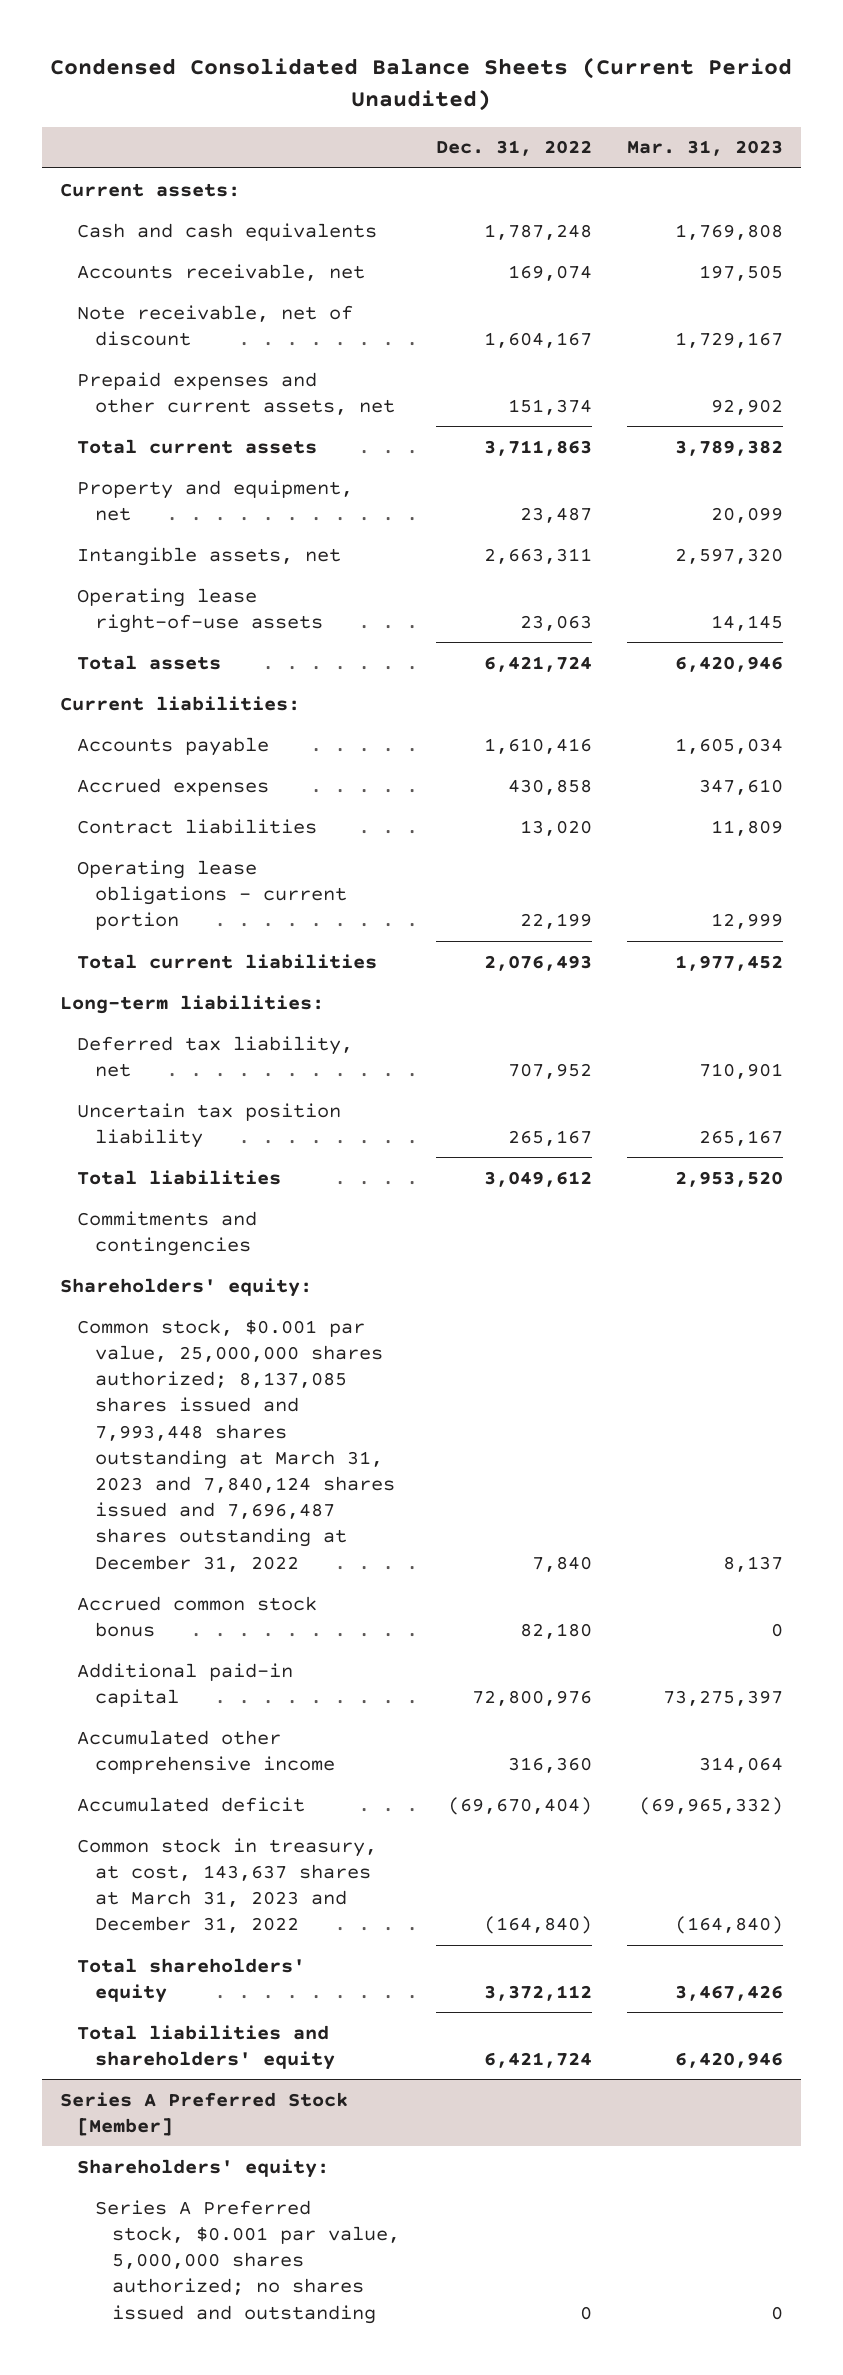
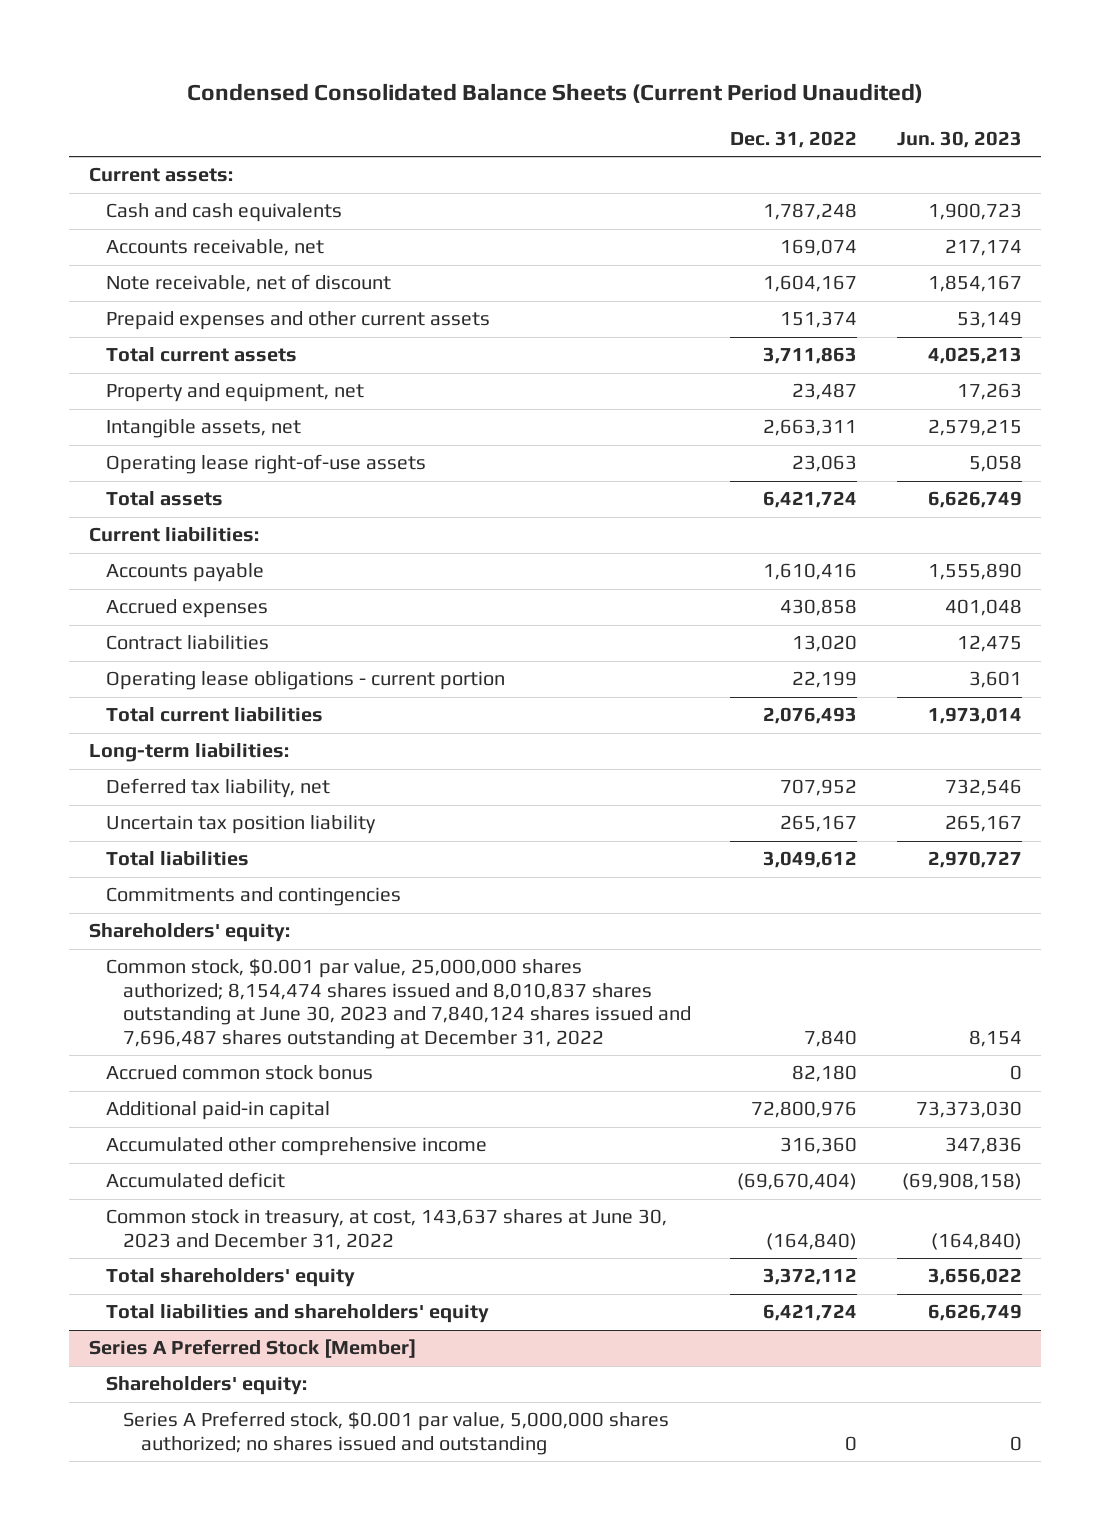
- | Dec. 31, 2022 | Mar. 31, 2023
+ | Dec. 31, 2022 | Jun. 30, 2023
- Prepaid expenses and other current assets, net | 151,374 | 92,902
+ Prepaid expenses and other current assets | 151,374 | 53,149
- Common stock, $0.001 par value, 25,000,000 shares authorized; 8,137,085 shares issued and 7,993,448 shares outstanding at March 31, 2023 and 7,840,124 shares issued and 7,696,487 shares outstanding at December 31, 2022 | 7,840 | 8,137
+ Common stock, $0.001 par value, 25,000,000 shares authorized; 8,154,474 shares issued and 8,010,837 shares outstanding at June 30, 2023 and 7,840,124 shares issued and 7,696,487 shares outstanding at December 31, 2022 | 7,840 | 8,154
- Common stock in treasury, at cost, 143,637 shares at March 31, 2023 and December 31, 2022 | (164,840) | (164,840)
+ Common stock in treasury, at cost, 143,637 shares at June 30, 2023 and December 31, 2022 | (164,840) | (164,840)

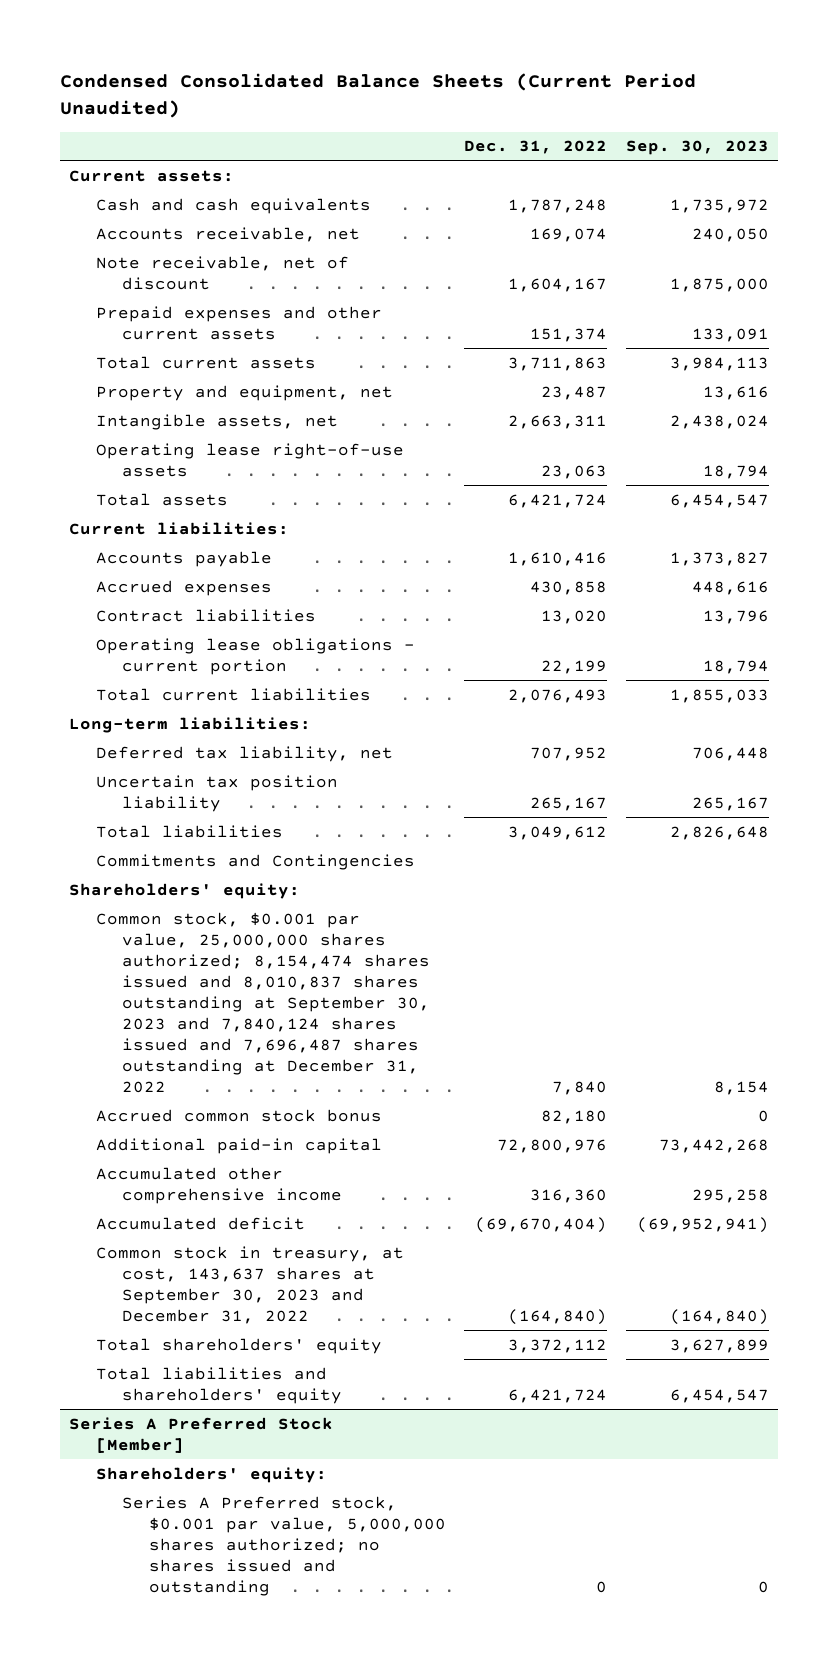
- | Dec. 31, 2022 | Jun. 30, 2023
+ | Dec. 31, 2022 | Sep. 30, 2023
- Commitments and contingencies
+ Commitments and Contingencies
- Common stock, $0.001 par value, 25,000,000 shares authorized; 8,154,474 shares issued and 8,010,837 shares outstanding at June 30, 2023 and 7,840,124 shares issued and 7,696,487 shares outstanding at December 31, 2022 | 7,840 | 8,154
+ Common stock, $0.001 par value, 25,000,000 shares authorized; 8,154,474 shares issued and 8,010,837 shares outstanding at September 30, 2023 and 7,840,124 shares issued and 7,696,487 shares outstanding at December 31, 2022 | 7,840 | 8,154
- Common stock in treasury, at cost, 143,637 shares at June 30, 2023 and December 31, 2022 | (164,840) | (164,840)
+ Common stock in treasury, at cost, 143,637 shares at September 30, 2023 and December 31, 2022 | (164,840) | (164,840)

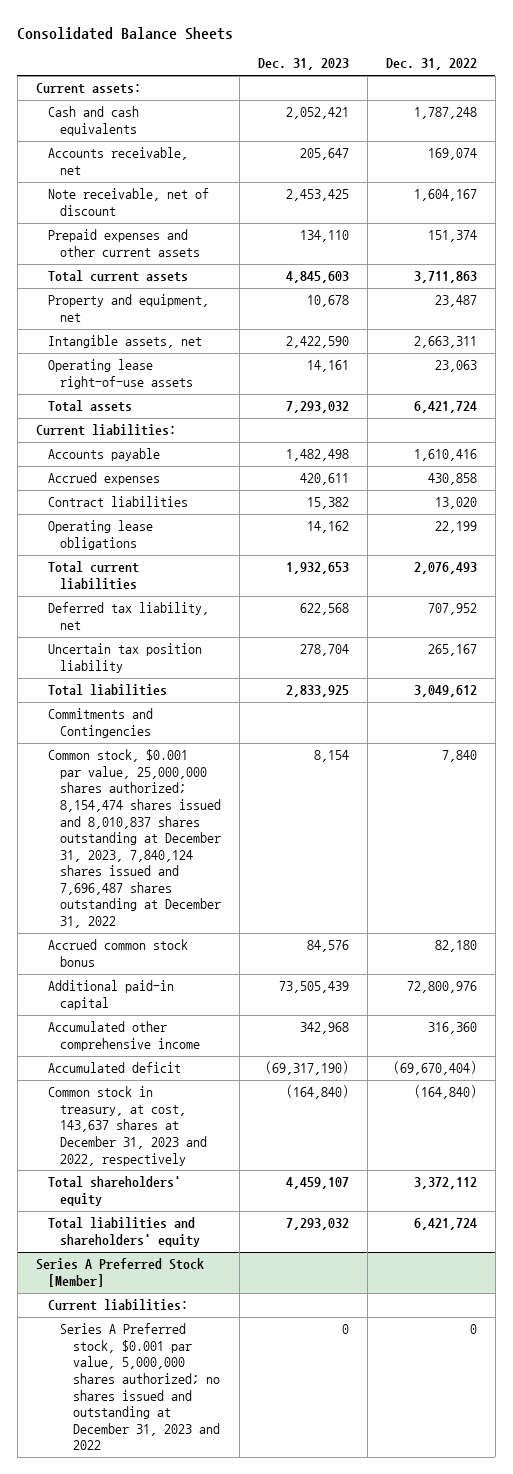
- Condensed Consolidated Balance Sheets (Current Period Unaudited)
+ Consolidated Balance Sheets
- | Dec. 31, 2022 | Sep. 30, 2023
+ | Dec. 31, 2023 | Dec. 31, 2022
- Operating lease obligations - current portion | 22,199 | 18,794
+ Operating lease obligations | 14,162 | 22,199
- Long-term liabilities:
- Shareholders' equity:
- Common stock, $0.001 par value, 25,000,000 shares authorized; 8,154,474 shares issued and 8,010,837 shares outstanding at September 30, 2023 and 7,840,124 shares issued and 7,696,487 shares outstanding at December 31, 2022 | 7,840 | 8,154
+ Common stock, $0.001 par value, 25,000,000 shares authorized; 8,154,474 shares issued and 8,010,837 shares outstanding at December 31, 2023, 7,840,124 shares issued and 7,696,487 shares outstanding at December 31, 2022 | 8,154 | 7,840
- Common stock in treasury, at cost, 143,637 shares at September 30, 2023 and December 31, 2022 | (164,840) | (164,840)
+ Common stock in treasury, at cost, 143,637 shares at December 31, 2023 and 2022, respectively | (164,840) | (164,840)
@ Series A Preferred Stock [Member]
- Shareholders' equity:
- Series A Preferred stock, $0.001 par value, 5,000,000 shares authorized; no shares issued and outstanding | 0 | 0
+ Current liabilities:
+ Series A Preferred stock, $0.001 par value, 5,000,000 shares authorized; no shares issued and outstanding at December 31, 2023 and 2022 | 0 | 0

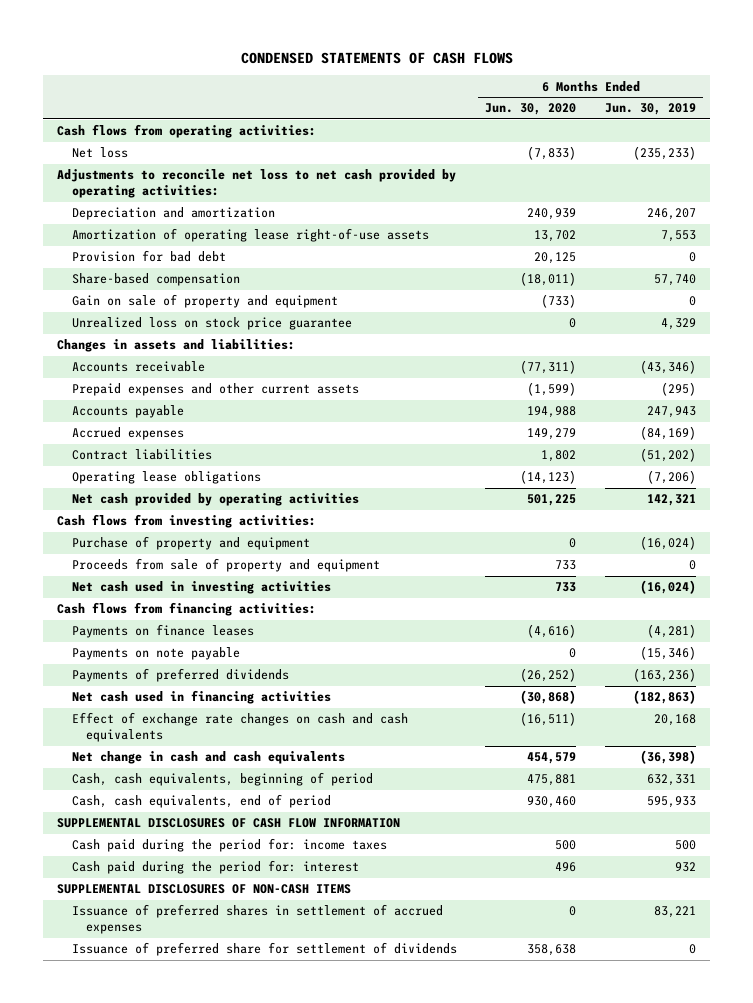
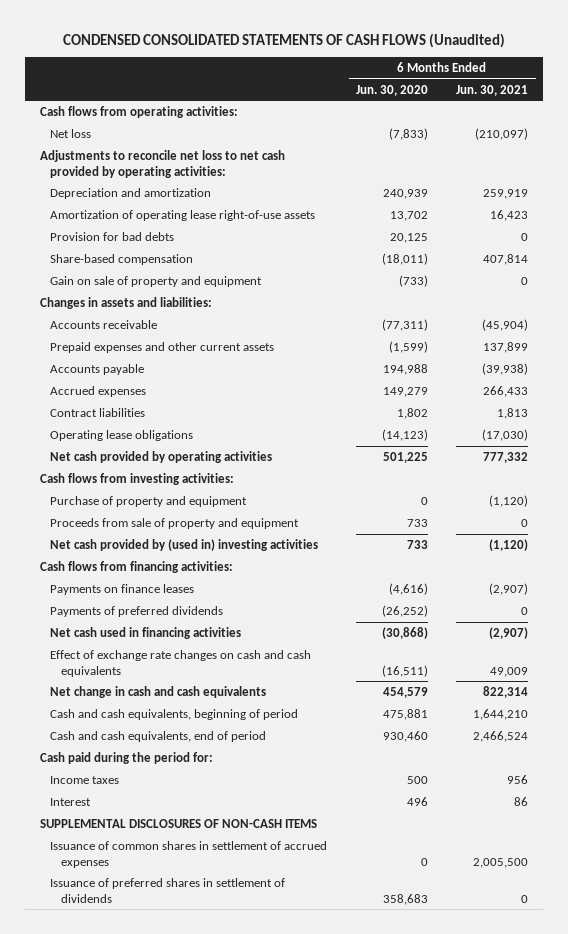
- CONDENSED STATEMENTS OF CASH FLOWS
+ CONDENSED CONSOLIDATED STATEMENTS OF CASH FLOWS (Unaudited)
- | 6 Months Ended Jun. 30, 2020 | 6 Months Ended Jun. 30, 2019
+ | 6 Months Ended Jun. 30, 2020 | 6 Months Ended Jun. 30, 2021
- Provision for bad debt | 20,125 | 0
+ Provision for bad debts | 20,125 | 0
- Unrealized loss on stock price guarantee | 0 | 4,329
- Net cash used in investing activities | 733 | (16,024)
+ Net cash provided by (used in) investing activities | 733 | (1,120)
- Payments on note payable | 0 | (15,346)
- Cash, cash equivalents, beginning of period | 475,881 | 632,331
- Cash, cash equivalents, end of period | 930,460 | 595,933
- SUPPLEMENTAL DISCLOSURES OF CASH FLOW INFORMATION
- Cash paid during the period for: income taxes | 500 | 500
- Cash paid during the period for: interest | 496 | 932
+ Cash and cash equivalents, beginning of period | 475,881 | 1,644,210
+ Cash and cash equivalents, end of period | 930,460 | 2,466,524
+ Cash paid during the period for:
+ Income taxes | 500 | 956
+ Interest | 496 | 86
- Issuance of preferred shares in settlement of accrued expenses | 0 | 83,221
- Issuance of preferred share for settlement of dividends | 358,638 | 0
+ Issuance of common shares in settlement of accrued expenses | 0 | 2,005,500
+ Issuance of preferred shares in settlement of dividends | 358,683 | 0

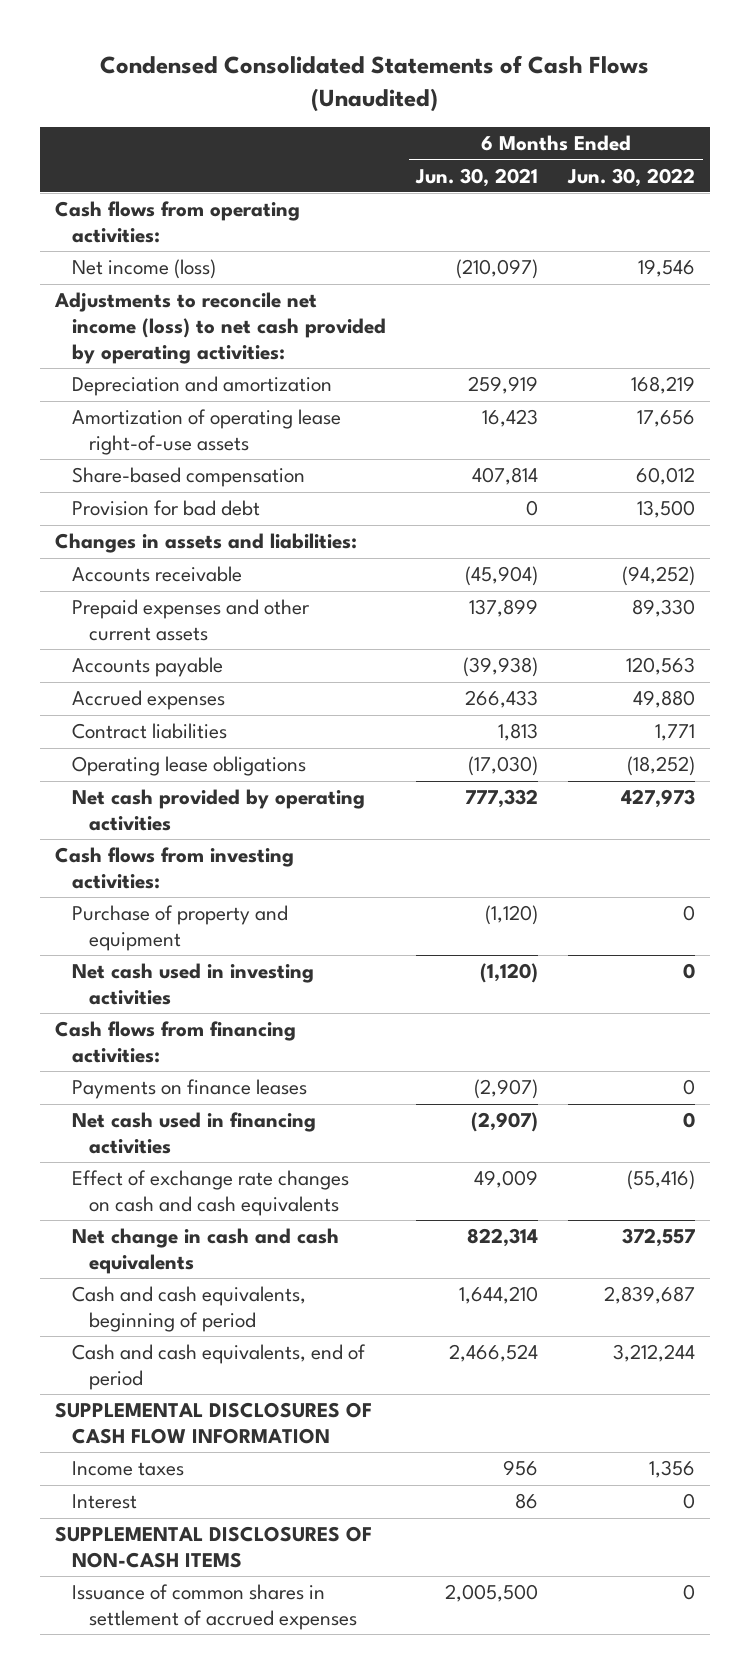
- CONDENSED CONSOLIDATED STATEMENTS OF CASH FLOWS (Unaudited)
+ Condensed Consolidated Statements of Cash Flows (Unaudited)
- | 6 Months Ended Jun. 30, 2020 | 6 Months Ended Jun. 30, 2021
+ | 6 Months Ended Jun. 30, 2021 | 6 Months Ended Jun. 30, 2022
- Net loss | (7,833) | (210,097)
- Adjustments to reconcile net loss to net cash provided by operating activities:
+ Net income (loss) | (210,097) | 19,546
+ Adjustments to reconcile net income (loss) to net cash provided by operating activities:
- Provision for bad debts | 20,125 | 0
- Gain on sale of property and equipment | (733) | 0
+ Provision for bad debt | 0 | 13,500
- Proceeds from sale of property and equipment | 733 | 0
- Net cash provided by (used in) investing activities | 733 | (1,120)
+ Net cash used in investing activities | (1,120) | 0
- Payments of preferred dividends | (26,252) | 0
- Cash paid during the period for:
+ SUPPLEMENTAL DISCLOSURES OF CASH FLOW INFORMATION
- Issuance of preferred shares in settlement of dividends | 358,683 | 0

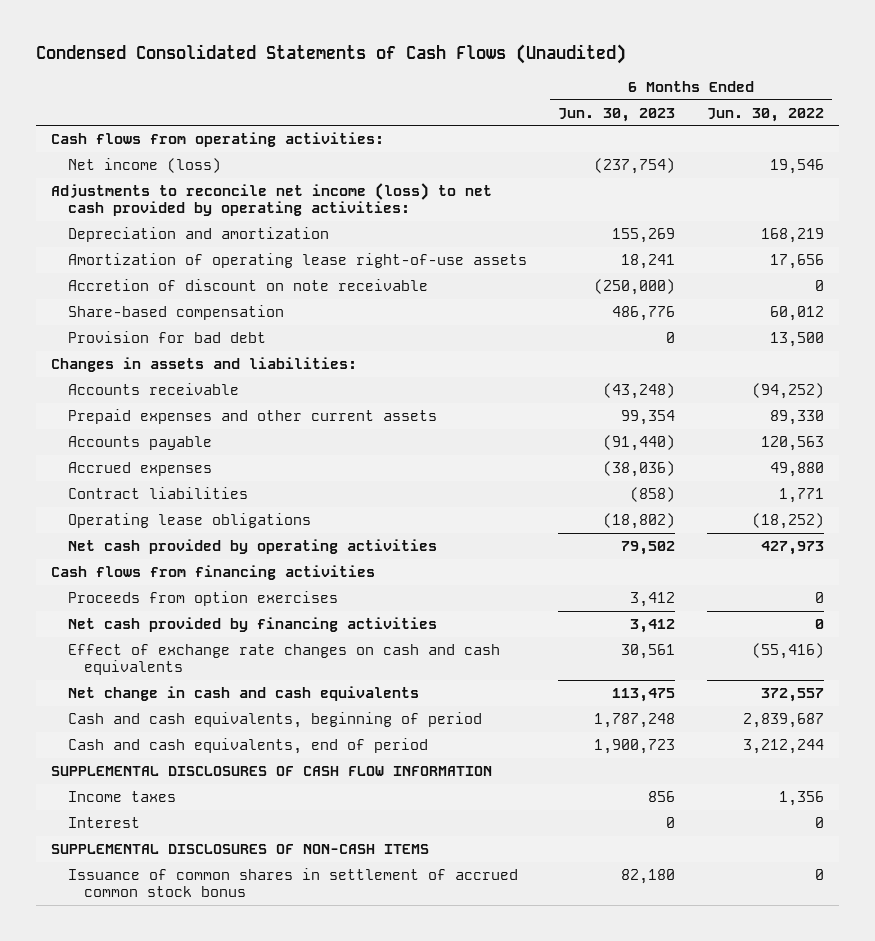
- | 6 Months Ended Jun. 30, 2021 | 6 Months Ended Jun. 30, 2022
+ | 6 Months Ended Jun. 30, 2023 | 6 Months Ended Jun. 30, 2022
+ Accretion of discount on note receivable | (250,000) | 0
- Cash flows from investing activities:
- Purchase of property and equipment | (1,120) | 0
- Net cash used in investing activities | (1,120) | 0
- Cash flows from financing activities:
- Payments on finance leases | (2,907) | 0
- Net cash used in financing activities | (2,907) | 0
+ Cash flows from financing activities
+ Proceeds from option exercises | 3,412 | 0
+ Net cash provided by financing activities | 3,412 | 0
- Issuance of common shares in settlement of accrued expenses | 2,005,500 | 0
+ Issuance of common shares in settlement of accrued common stock bonus | 82,180 | 0

